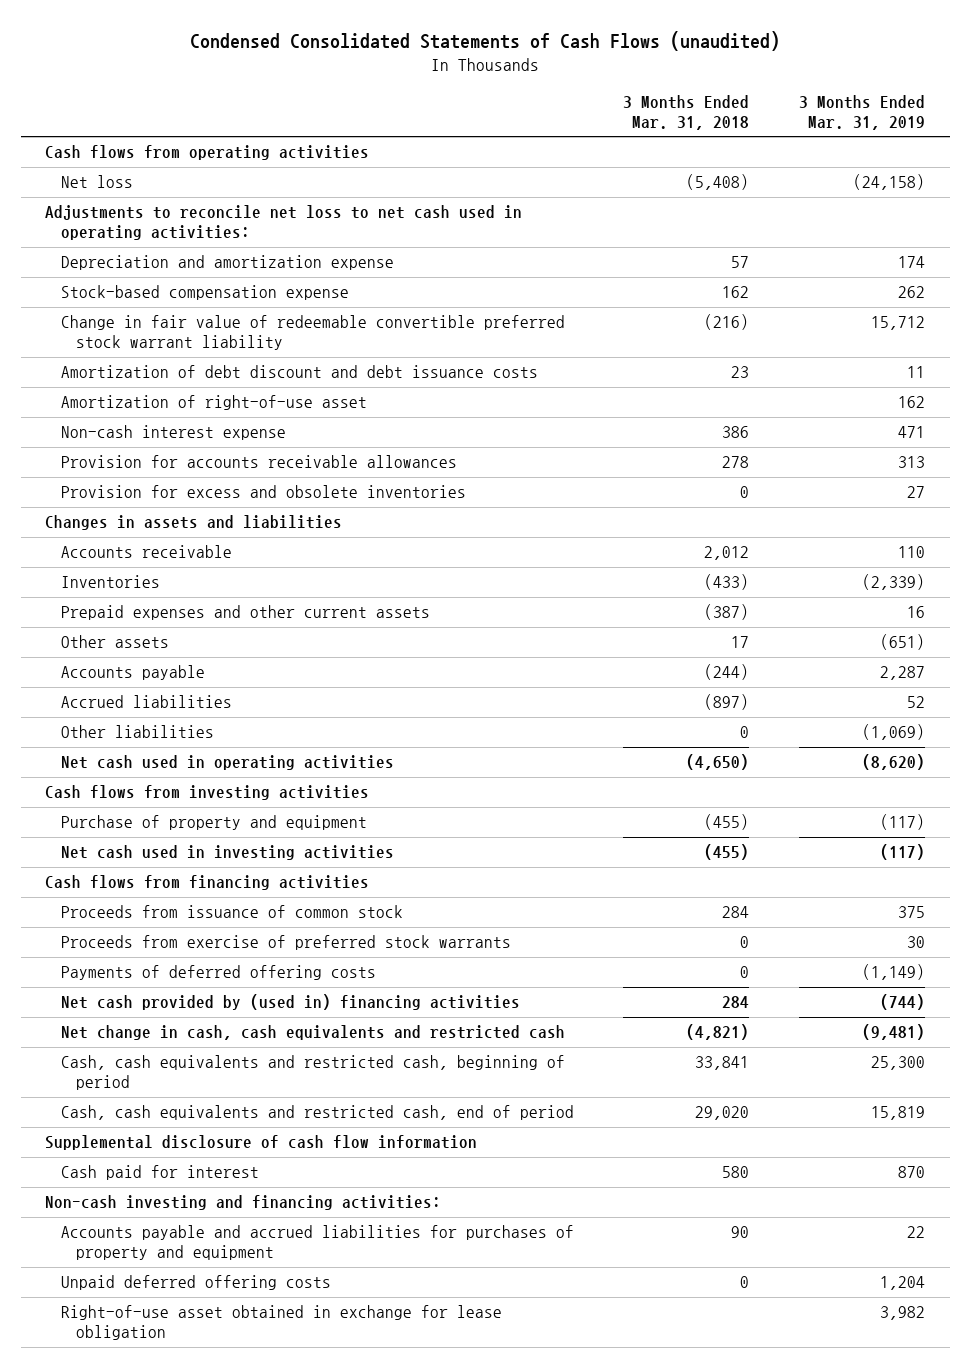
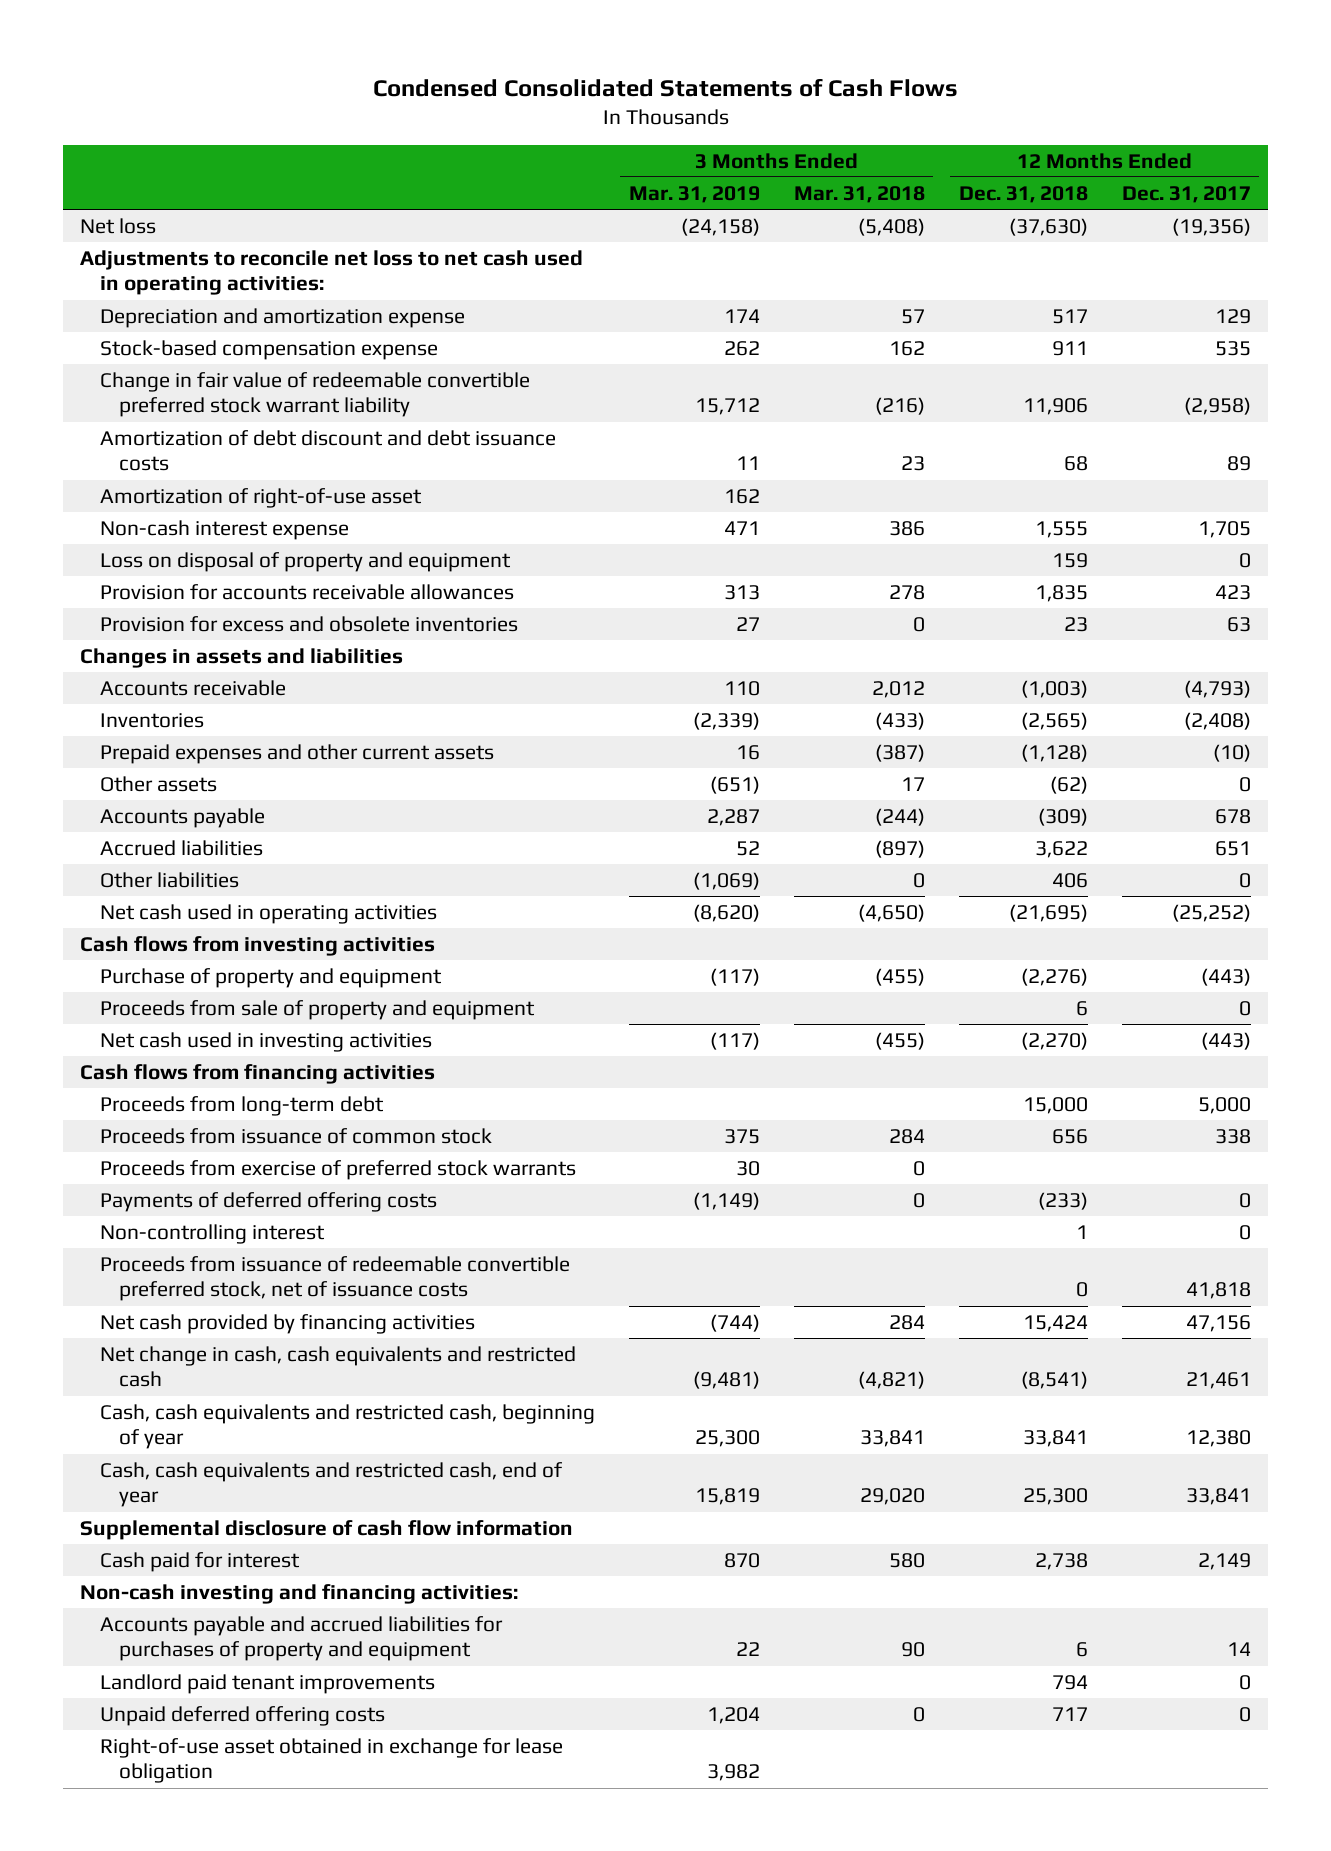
- Condensed Consolidated Statements of Cash Flows (unaudited)
+ Condensed Consolidated Statements of Cash Flows
- | 3 Months Ended Mar. 31, 2018 | 3 Months Ended Mar. 31, 2019
+ | 3 Months Ended Mar. 31, 2019 | 3 Months Ended Mar. 31, 2018 | 12 Months Ended Dec. 31, 2018 | 12 Months Ended Dec. 31, 2017
- Cash flows from operating activities
+ Loss on disposal of property and equipment | | | 159 | 0
+ Proceeds from sale of property and equipment | | | 6 | 0
+ Proceeds from long-term debt | | | 15,000 | 5,000
- Net cash provided by (used in) financing activities | 284 | (744)
+ Non-controlling interest | | | 1 | 0
+ Proceeds from issuance of redeemable convertible preferred stock, net of issuance costs | | | 0 | 41,818
+ Net cash provided by financing activities | (744) | 284 | 15,424 | 47,156
- Cash, cash equivalents and restricted cash, beginning of period | 33,841 | 25,300
- Cash, cash equivalents and restricted cash, end of period | 29,020 | 15,819
+ Cash, cash equivalents and restricted cash, beginning of year | 25,300 | 33,841 | 33,841 | 12,380
+ Cash, cash equivalents and restricted cash, end of year | 15,819 | 29,020 | 25,300 | 33,841
+ Landlord paid tenant improvements | | | 794 | 0

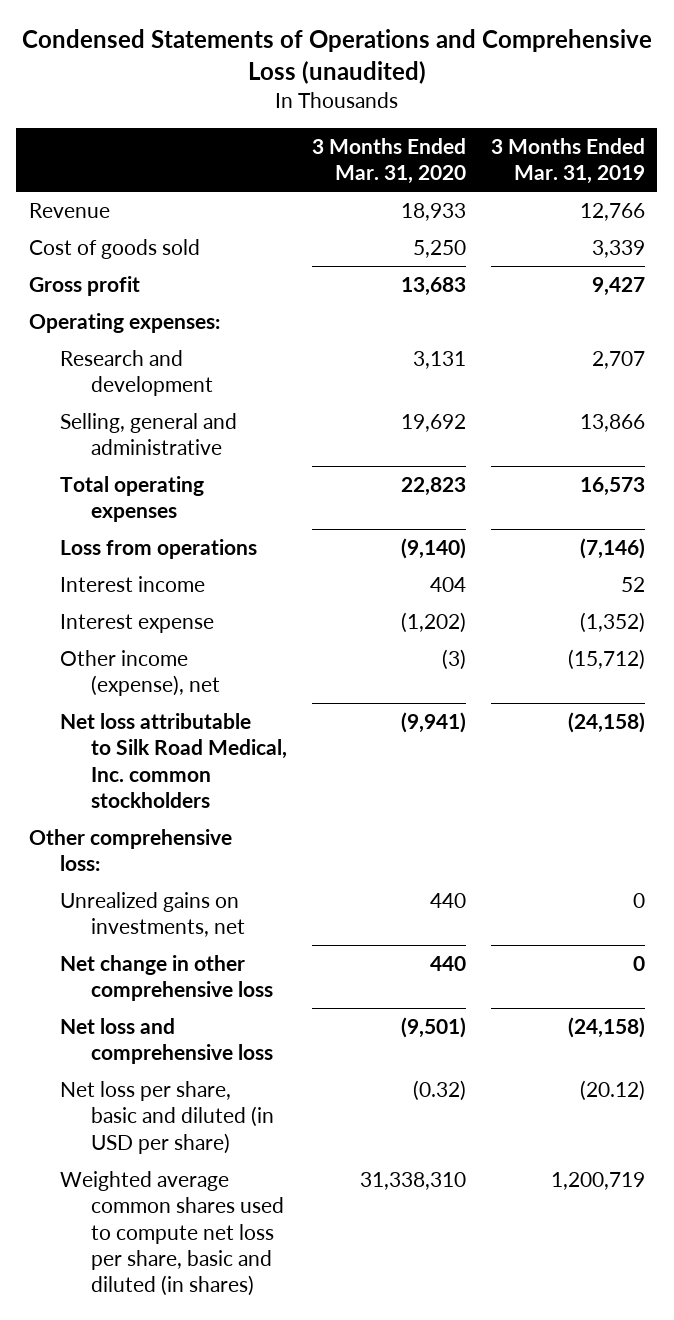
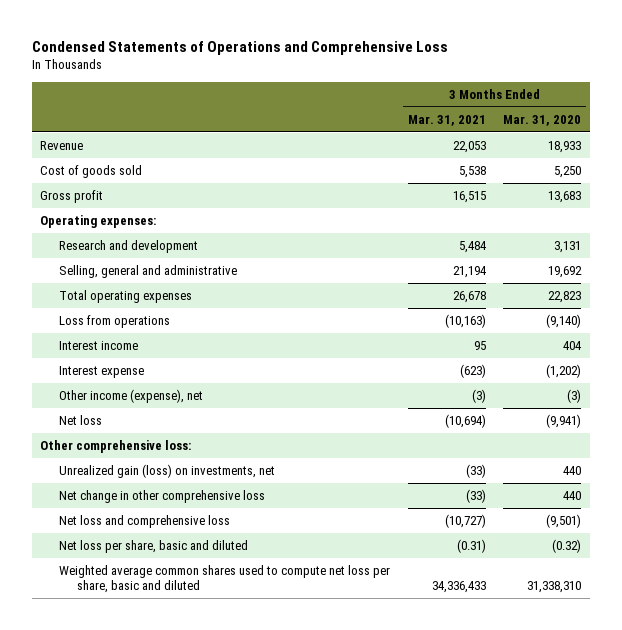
- Condensed Statements of Operations and Comprehensive Loss (unaudited)
+ Condensed Statements of Operations and Comprehensive Loss
- | 3 Months Ended Mar. 31, 2020 | 3 Months Ended Mar. 31, 2019
+ | 3 Months Ended Mar. 31, 2021 | 3 Months Ended Mar. 31, 2020
- Net loss attributable to Silk Road Medical, Inc. common stockholders | (9,941) | (24,158)
+ Net loss | (10,694) | (9,941)
- Unrealized gains on investments, net | 440 | 0
+ Unrealized gain (loss) on investments, net | (33) | 440
- Net loss per share, basic and diluted (in USD per share) | (0.32) | (20.12)
- Weighted average common shares used to compute net loss per share, basic and diluted (in shares) | 31,338,310 | 1,200,719
+ Net loss per share, basic and diluted | (0.31) | (0.32)
+ Weighted average common shares used to compute net loss per share, basic and diluted | 34,336,433 | 31,338,310

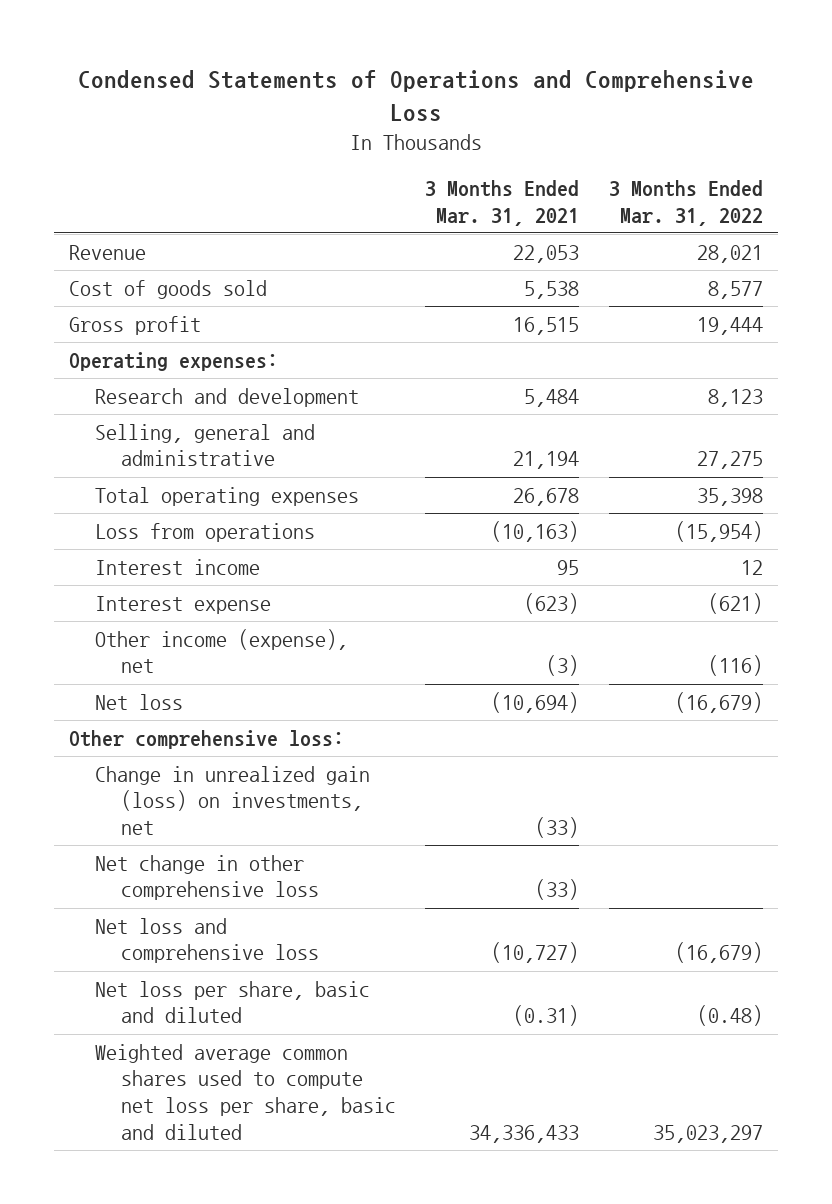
- | 3 Months Ended Mar. 31, 2021 | 3 Months Ended Mar. 31, 2020
+ | 3 Months Ended Mar. 31, 2021 | 3 Months Ended Mar. 31, 2022
- Unrealized gain (loss) on investments, net | (33) | 440
+ Change in unrealized gain (loss) on investments, net | (33) |

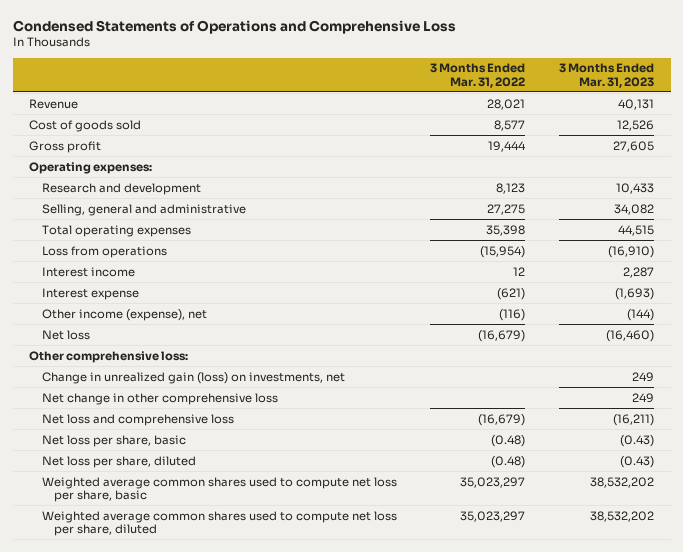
- | 3 Months Ended Mar. 31, 2021 | 3 Months Ended Mar. 31, 2022
+ | 3 Months Ended Mar. 31, 2022 | 3 Months Ended Mar. 31, 2023
- Net loss per share, basic and diluted | (0.31) | (0.48)
- Weighted average common shares used to compute net loss per share, basic and diluted | 34,336,433 | 35,023,297
+ Net loss per share, basic | (0.48) | (0.43)
+ Net loss per share, diluted | (0.48) | (0.43)
+ Weighted average common shares used to compute net loss per share, basic | 35,023,297 | 38,532,202
+ Weighted average common shares used to compute net loss per share, diluted | 35,023,297 | 38,532,202

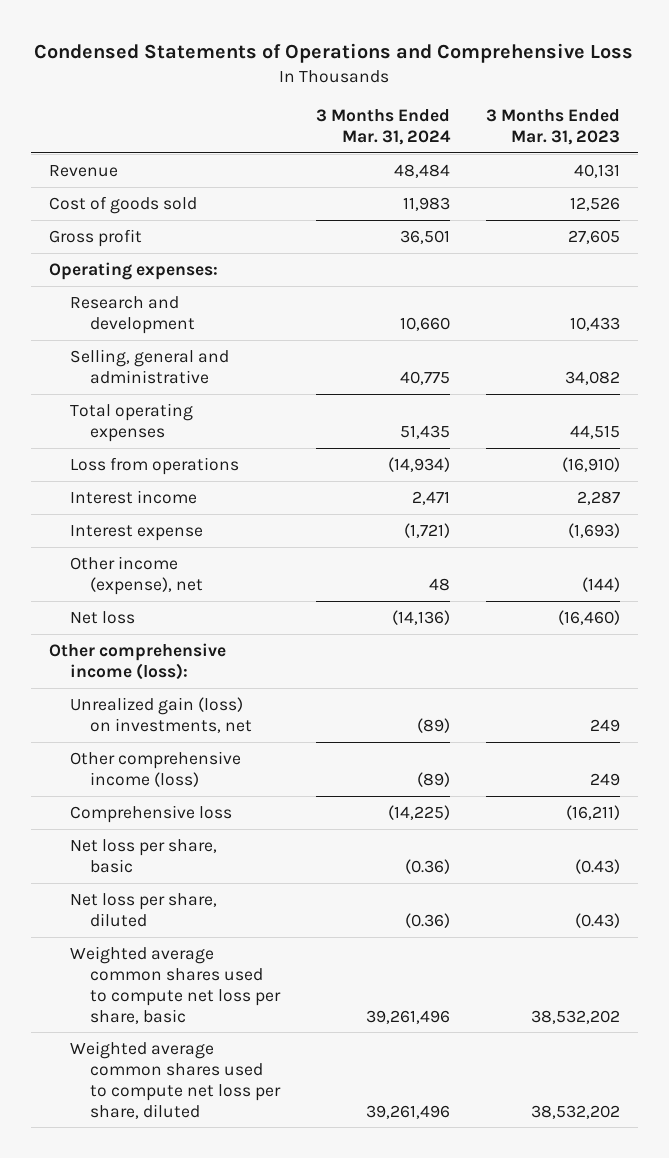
- | 3 Months Ended Mar. 31, 2022 | 3 Months Ended Mar. 31, 2023
+ | 3 Months Ended Mar. 31, 2024 | 3 Months Ended Mar. 31, 2023
- Other comprehensive loss:
- Change in unrealized gain (loss) on investments, net | | 249
- Net change in other comprehensive loss | | 249
- Net loss and comprehensive loss | (16,679) | (16,211)
+ Other comprehensive income (loss):
+ Unrealized gain (loss) on investments, net | (89) | 249
+ Other comprehensive income (loss) | (89) | 249
+ Comprehensive loss | (14,225) | (16,211)

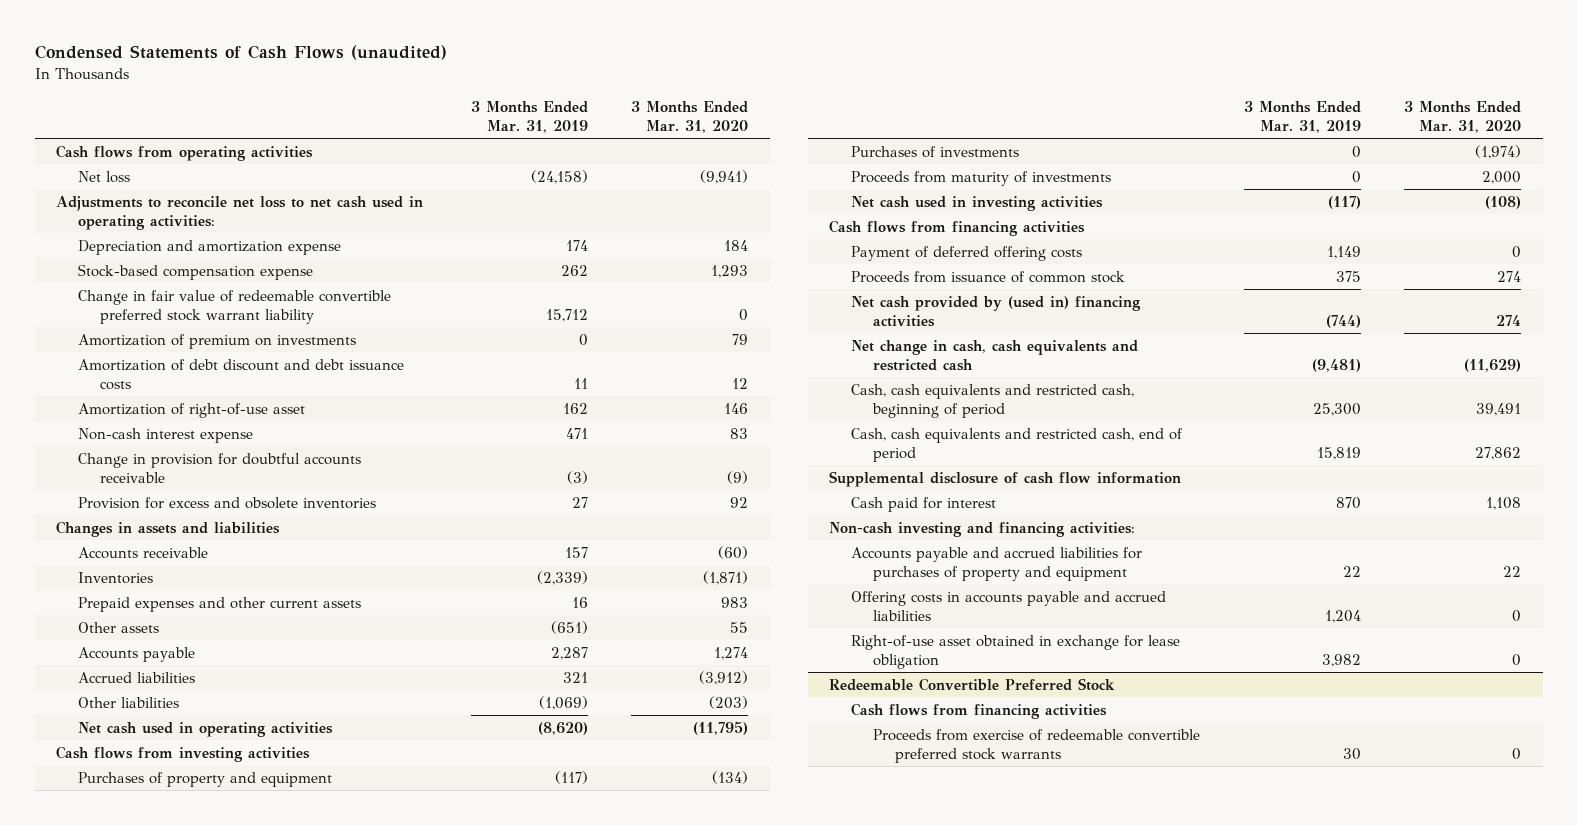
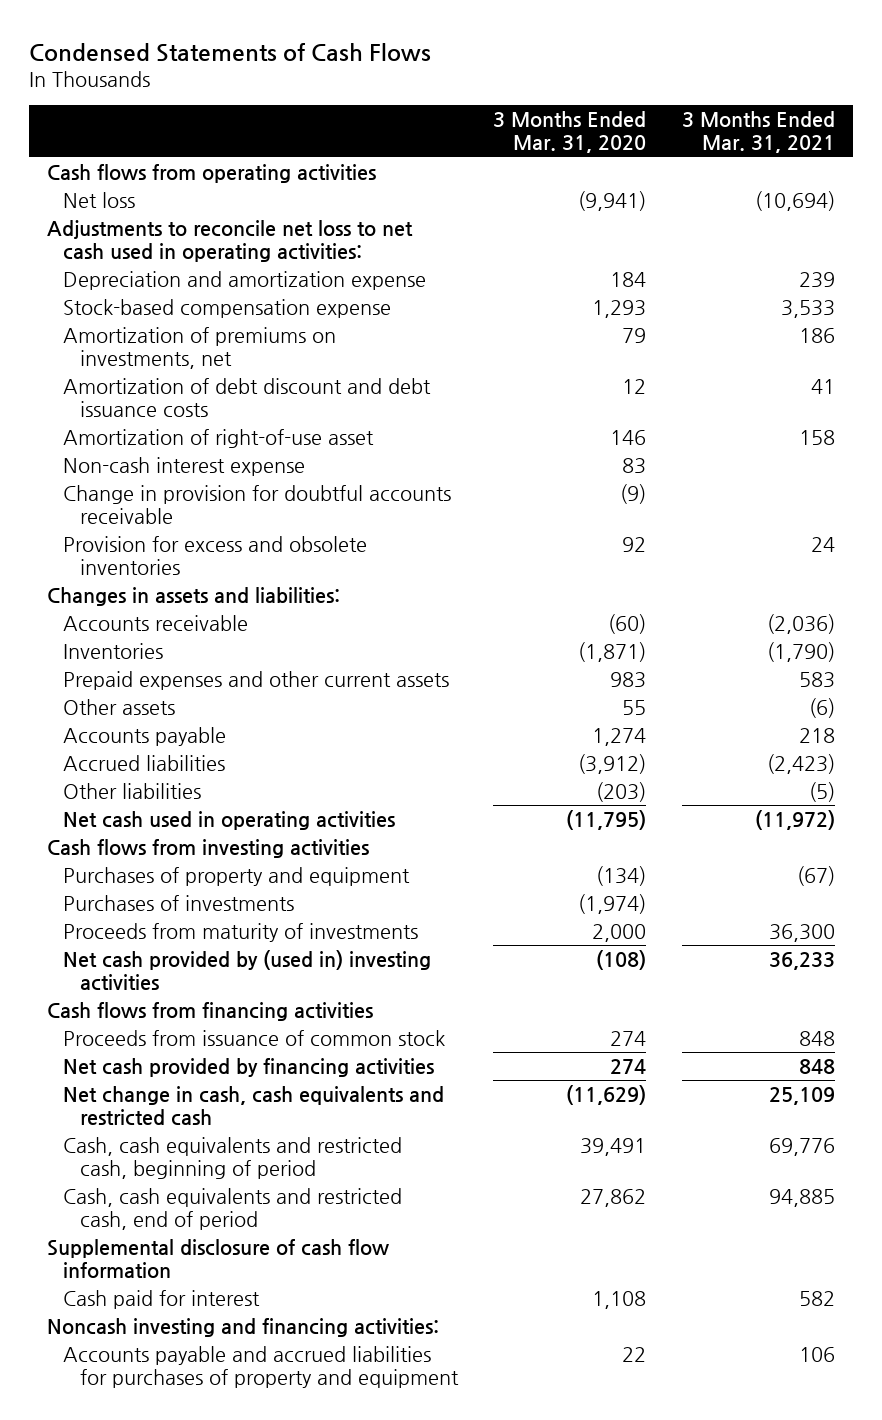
- Condensed Statements of Cash Flows (unaudited)
+ Condensed Statements of Cash Flows
- | 3 Months Ended Mar. 31, 2019 | 3 Months Ended Mar. 31, 2020
+ | 3 Months Ended Mar. 31, 2020 | 3 Months Ended Mar. 31, 2021
- Change in fair value of redeemable convertible preferred stock warrant liability | 15,712 | 0
- Amortization of premium on investments | 0 | 79
+ Amortization of premiums on investments, net | 79 | 186
- Changes in assets and liabilities
+ Changes in assets and liabilities:
- Net cash used in investing activities | (117) | (108)
+ Net cash provided by (used in) investing activities | (108) | 36,233
- Payment of deferred offering costs | 1,149 | 0
- Net cash provided by (used in) financing activities | (744) | 274
+ Net cash provided by financing activities | 274 | 848
- Non-cash investing and financing activities:
+ Noncash investing and financing activities:
- Offering costs in accounts payable and accrued liabilities | 1,204 | 0
- Right-of-use asset obtained in exchange for lease obligation | 3,982 | 0
- Redeemable Convertible Preferred Stock
- Cash flows from financing activities
- Proceeds from exercise of redeemable convertible preferred stock warrants | 30 | 0

